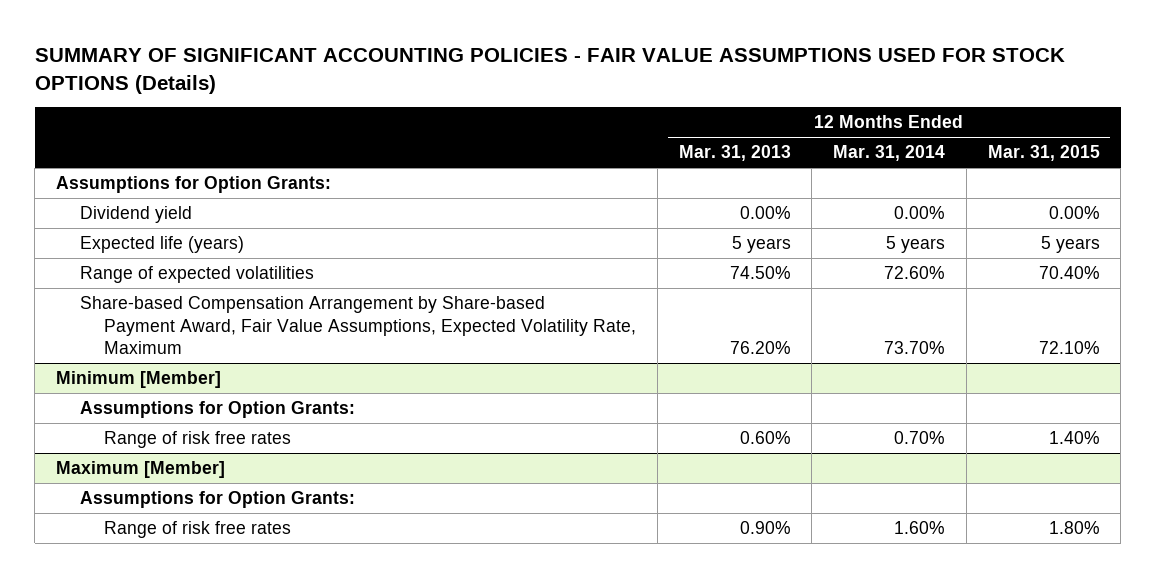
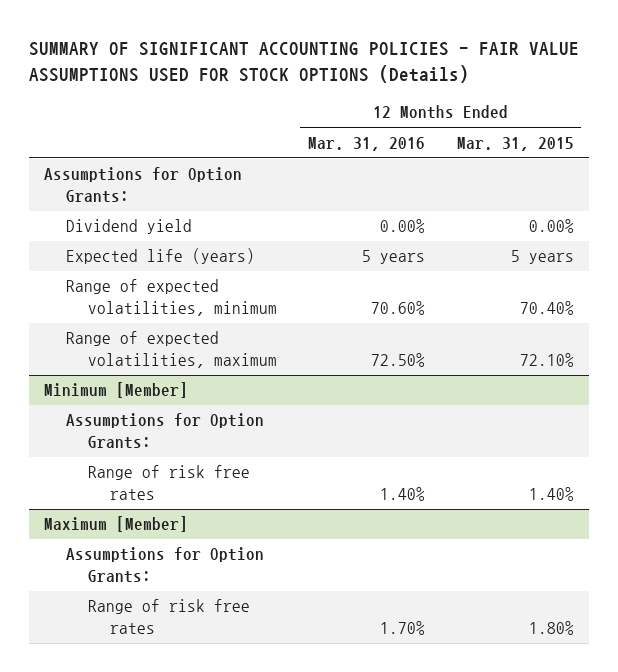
- | 12 Months Ended Mar. 31, 2013 | 12 Months Ended Mar. 31, 2014 | 12 Months Ended Mar. 31, 2015
+ | 12 Months Ended Mar. 31, 2016 | 12 Months Ended Mar. 31, 2015
- Range of expected volatilities | 74.50% | 72.60% | 70.40%
- Share-based Compensation Arrangement by Share-based Payment Award, Fair Value Assumptions, Expected Volatility Rate, Maximum | 76.20% | 73.70% | 72.10%
+ Range of expected volatilities, minimum | 70.60% | 70.40%
+ Range of expected volatilities, maximum | 72.50% | 72.10%

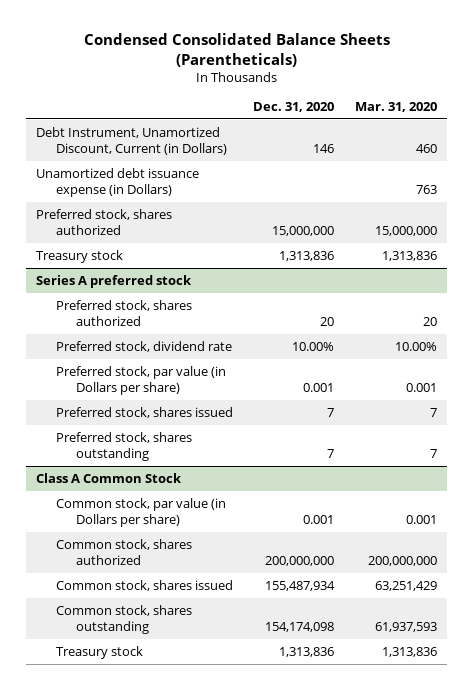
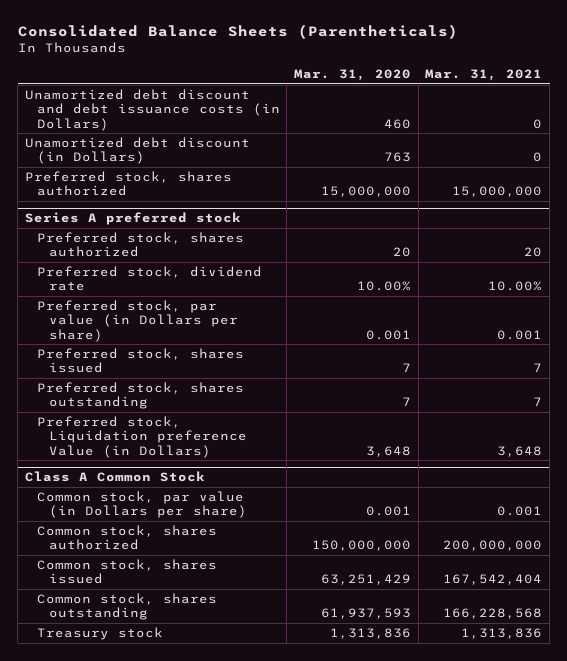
- Condensed Consolidated Balance Sheets (Parentheticals)
+ Consolidated Balance Sheets (Parentheticals)
- | Dec. 31, 2020 | Mar. 31, 2020
+ | Mar. 31, 2020 | Mar. 31, 2021
- Debt Instrument, Unamortized Discount, Current (in Dollars) | 146 | 460
- Unamortized debt issuance expense (in Dollars) | | 763
+ Unamortized debt discount and debt issuance costs (in Dollars) | 460 | 0
+ Unamortized debt discount (in Dollars) | 763 | 0
- Treasury stock | 1,313,836 | 1,313,836
@ Series A preferred stock
+ Preferred stock, Liquidation preference Value (in Dollars) | 3,648 | 3,648
@ Class A Common Stock
- Common stock, shares authorized | 200,000,000 | 200,000,000
+ Common stock, shares authorized | 150,000,000 | 200,000,000

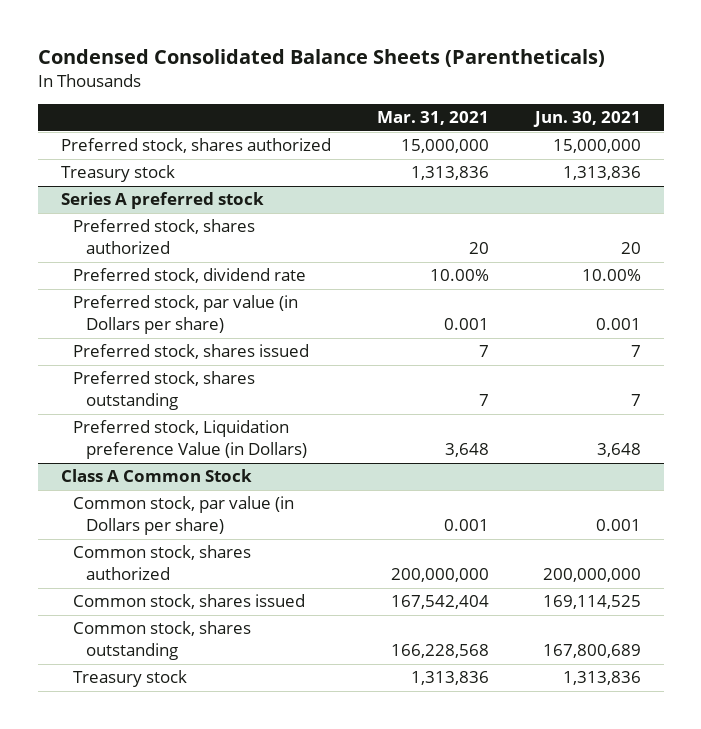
- Consolidated Balance Sheets (Parentheticals)
+ Condensed Consolidated Balance Sheets (Parentheticals)
- | Mar. 31, 2020 | Mar. 31, 2021
+ | Mar. 31, 2021 | Jun. 30, 2021
- Unamortized debt discount and debt issuance costs (in Dollars) | 460 | 0
- Unamortized debt discount (in Dollars) | 763 | 0
+ Treasury stock | 1,313,836 | 1,313,836

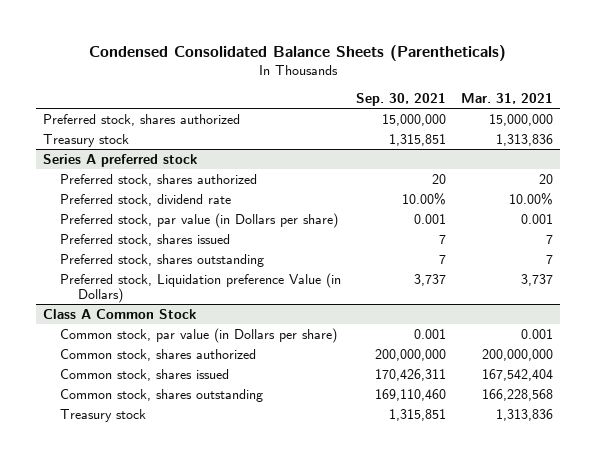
- | Mar. 31, 2021 | Jun. 30, 2021
+ | Sep. 30, 2021 | Mar. 31, 2021
@ Series A preferred stock
- Preferred stock, Liquidation preference Value (in Dollars) | 3,648 | 3,648
+ Preferred stock, Liquidation preference Value (in Dollars) | 3,737 | 3,737

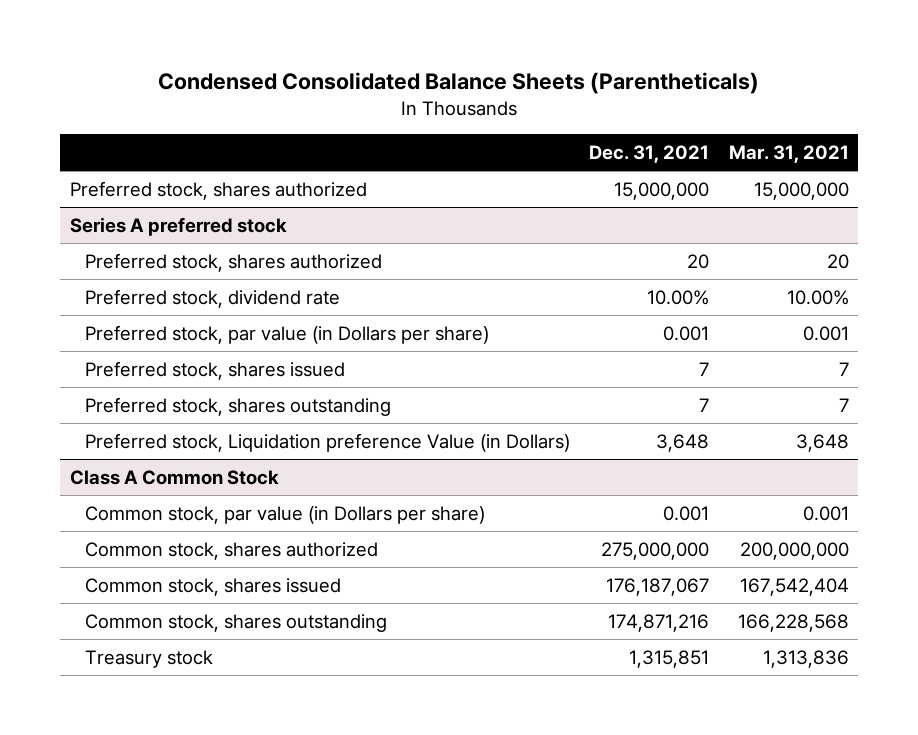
- | Sep. 30, 2021 | Mar. 31, 2021
+ | Dec. 31, 2021 | Mar. 31, 2021
- Treasury stock | 1,315,851 | 1,313,836
@ Series A preferred stock
- Preferred stock, Liquidation preference Value (in Dollars) | 3,737 | 3,737
+ Preferred stock, Liquidation preference Value (in Dollars) | 3,648 | 3,648

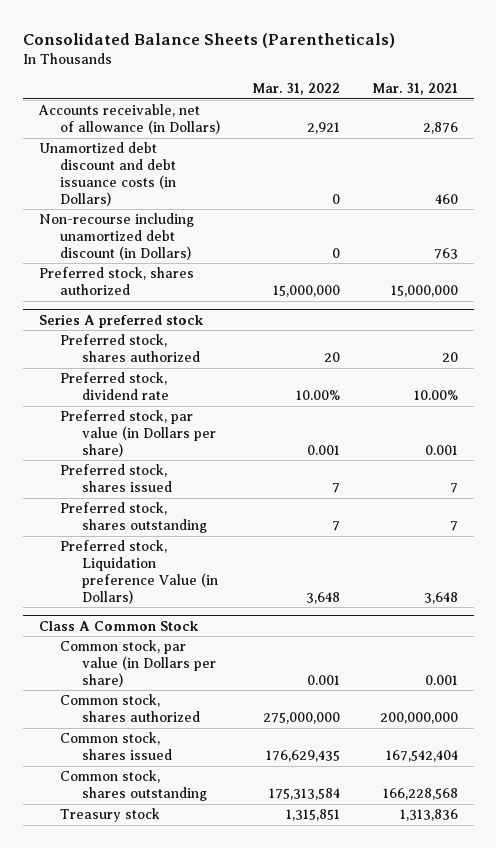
- Condensed Consolidated Balance Sheets (Parentheticals)
+ Consolidated Balance Sheets (Parentheticals)
- | Dec. 31, 2021 | Mar. 31, 2021
+ | Mar. 31, 2022 | Mar. 31, 2021
+ Accounts receivable, net of allowance (in Dollars) | 2,921 | 2,876
+ Unamortized debt discount and debt issuance costs (in Dollars) | 0 | 460
+ Non-recourse including unamortized debt discount (in Dollars) | 0 | 763

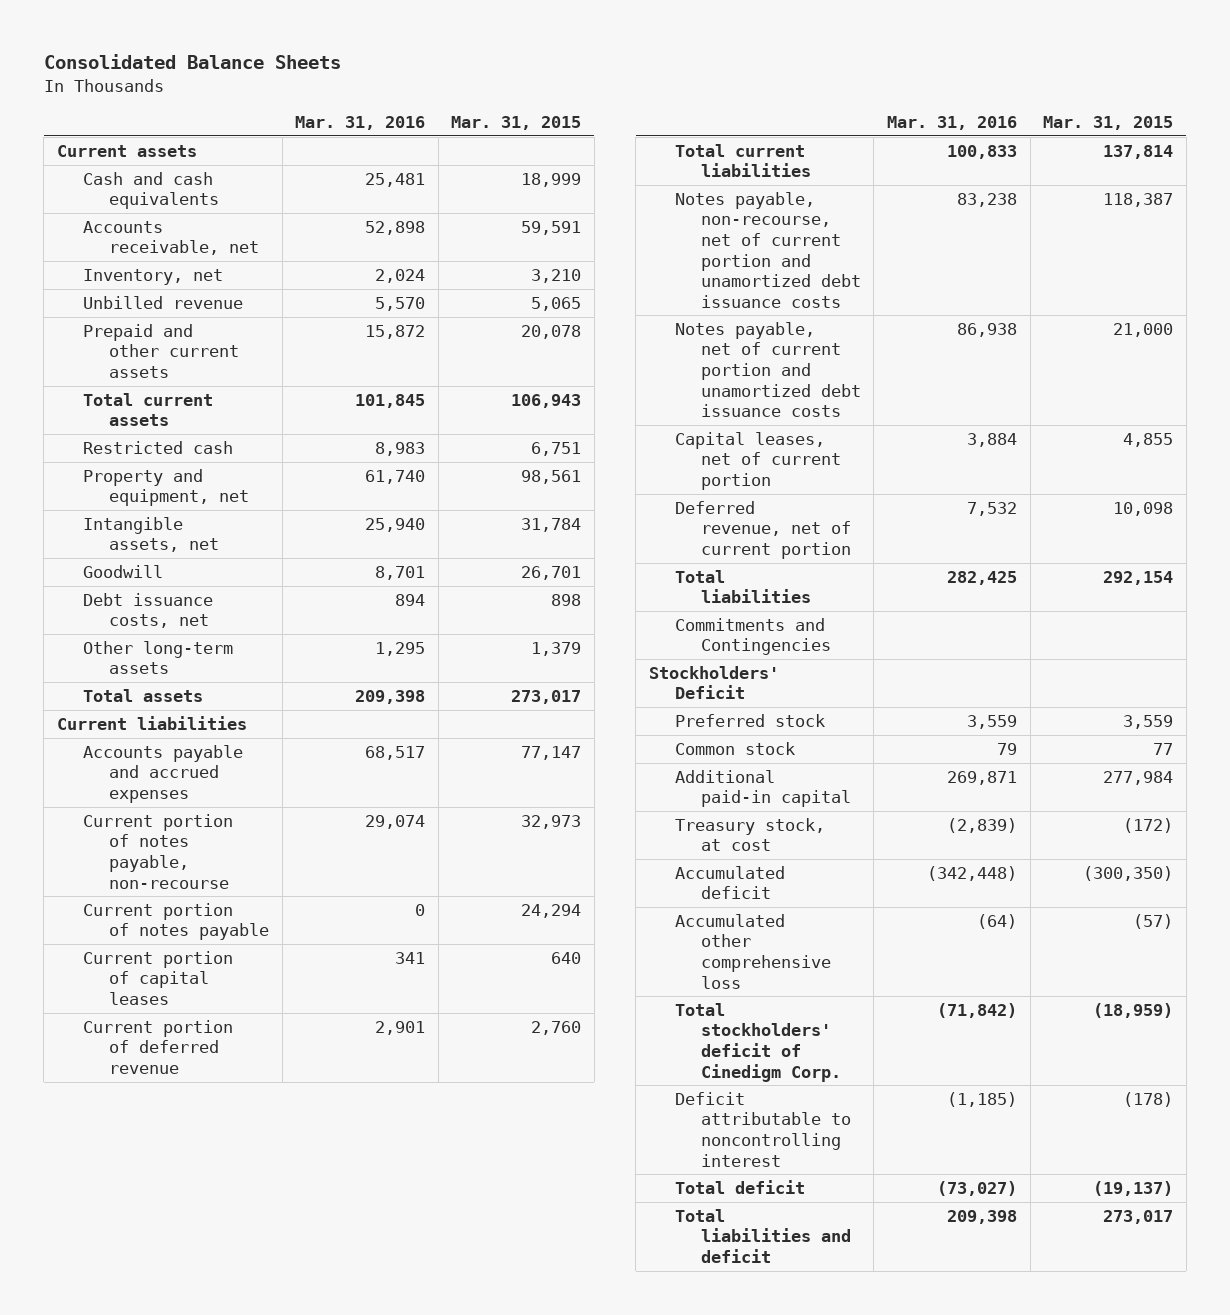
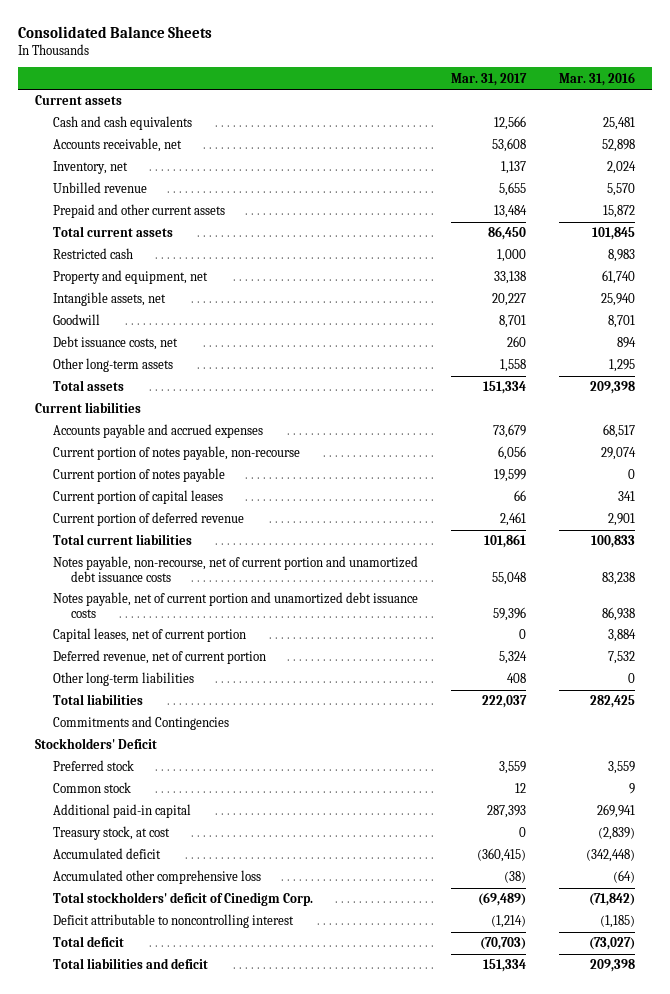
- | Mar. 31, 2016 | Mar. 31, 2015
+ | Mar. 31, 2017 | Mar. 31, 2016
+ Other long-term liabilities | 408 | 0
- Common stock | 79 | 77
- Additional paid-in capital | 269,871 | 277,984
+ Common stock | 12 | 9
+ Additional paid-in capital | 287,393 | 269,941

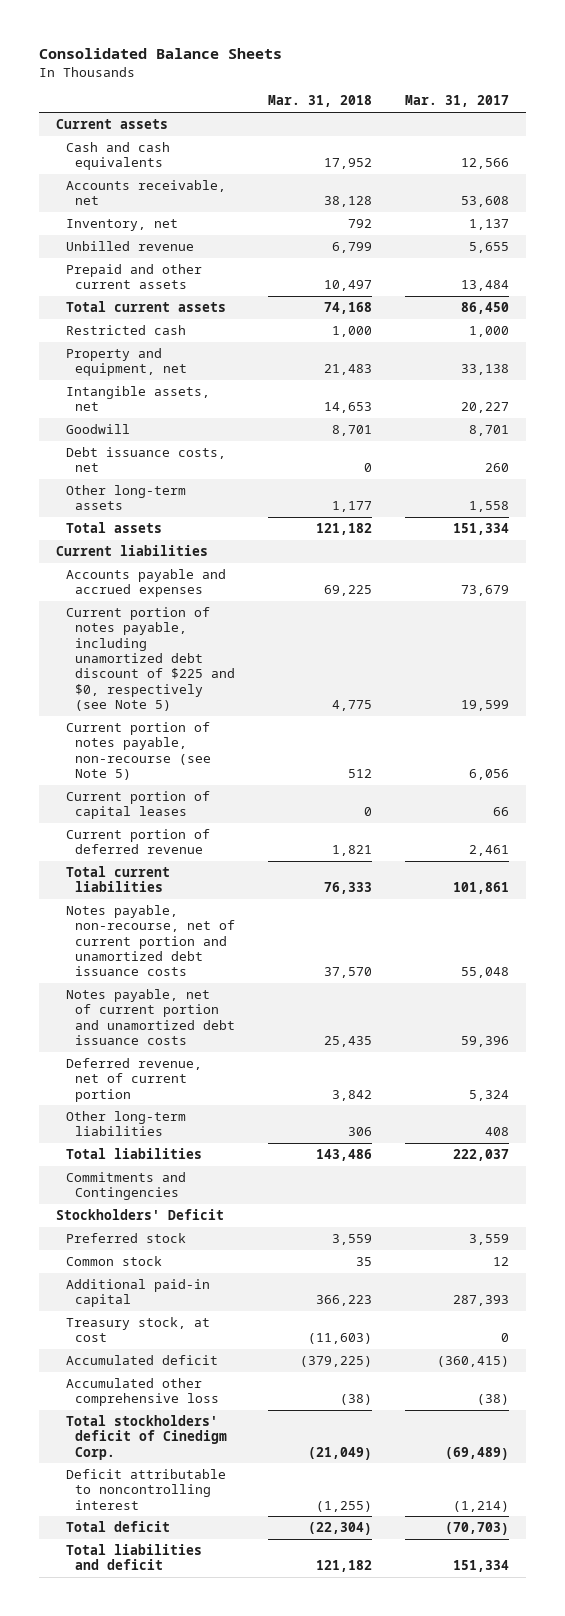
- | Mar. 31, 2017 | Mar. 31, 2016
+ | Mar. 31, 2018 | Mar. 31, 2017
- Current portion of notes payable, non-recourse | 6,056 | 29,074
- Current portion of notes payable | 19,599 | 0
+ Current portion of notes payable, including unamortized debt discount of $225 and $0, respectively (see Note 5) | 4,775 | 19,599
+ Current portion of notes payable, non-recourse (see Note 5) | 512 | 6,056
- Capital leases, net of current portion | 0 | 3,884

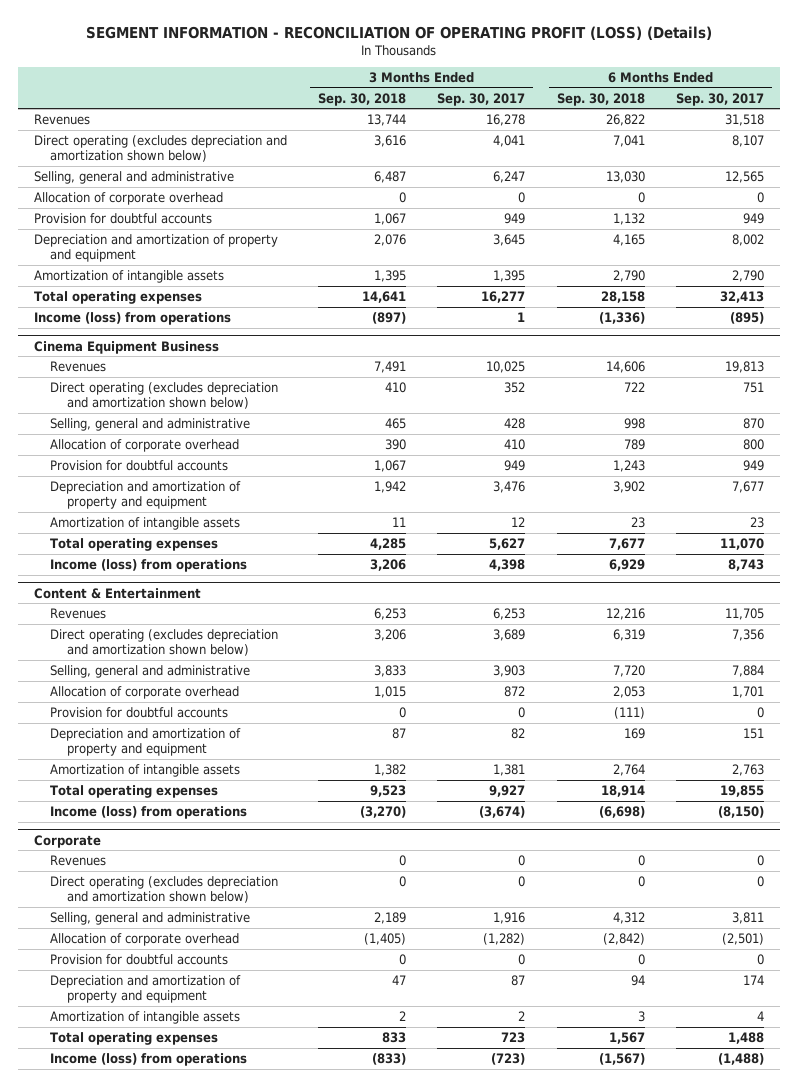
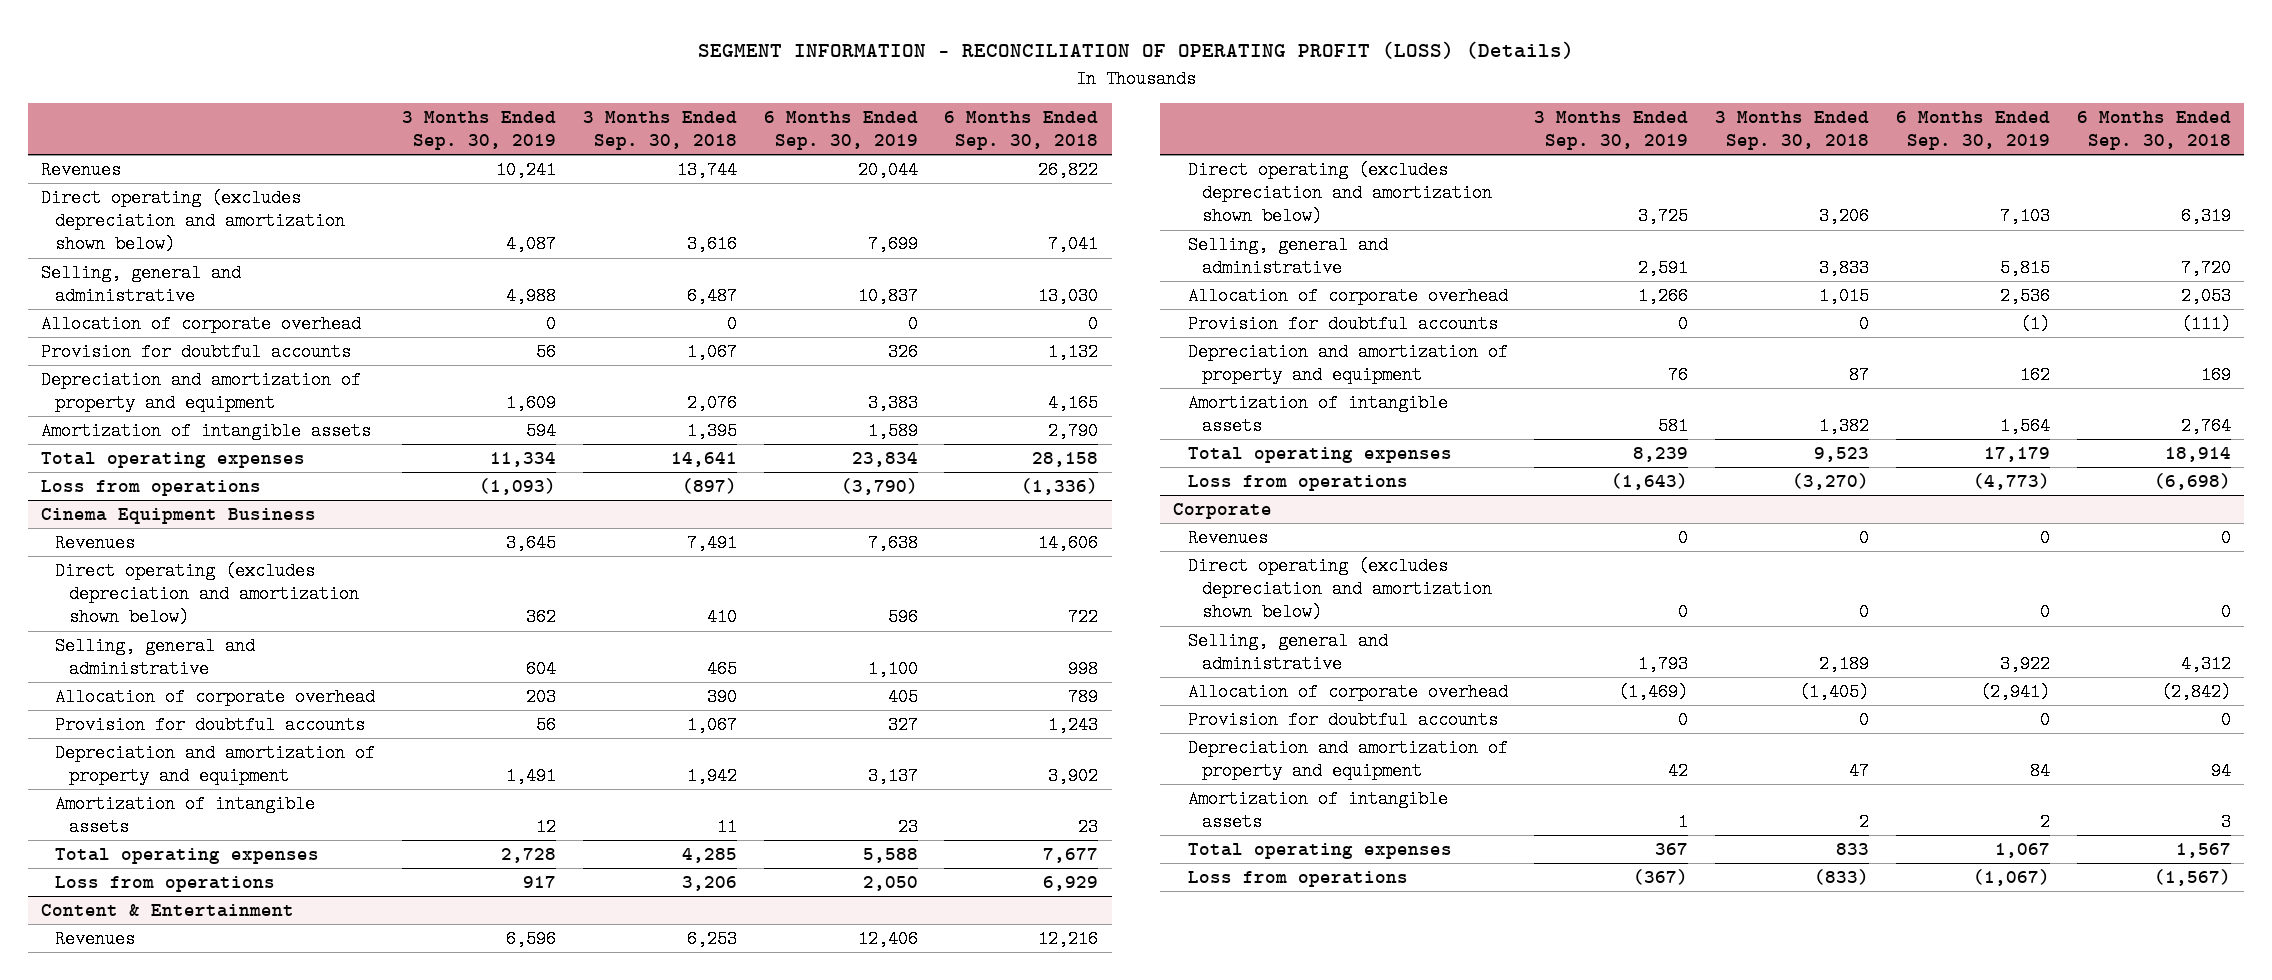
- | 3 Months Ended Sep. 30, 2018 | 3 Months Ended Sep. 30, 2017 | 6 Months Ended Sep. 30, 2018 | 6 Months Ended Sep. 30, 2017
+ | 3 Months Ended Sep. 30, 2019 | 3 Months Ended Sep. 30, 2018 | 6 Months Ended Sep. 30, 2019 | 6 Months Ended Sep. 30, 2018
- Income (loss) from operations | (897) | 1 | (1,336) | (895)
+ Loss from operations | (1,093) | (897) | (3,790) | (1,336)
@ Cinema Equipment Business
- Income (loss) from operations | 3,206 | 4,398 | 6,929 | 8,743
+ Loss from operations | 917 | 3,206 | 2,050 | 6,929
@ Content & Entertainment
- Income (loss) from operations | (3,270) | (3,674) | (6,698) | (8,150)
+ Loss from operations | (1,643) | (3,270) | (4,773) | (6,698)
@ Corporate
- Income (loss) from operations | (833) | (723) | (1,567) | (1,488)
+ Loss from operations | (367) | (833) | (1,067) | (1,567)

